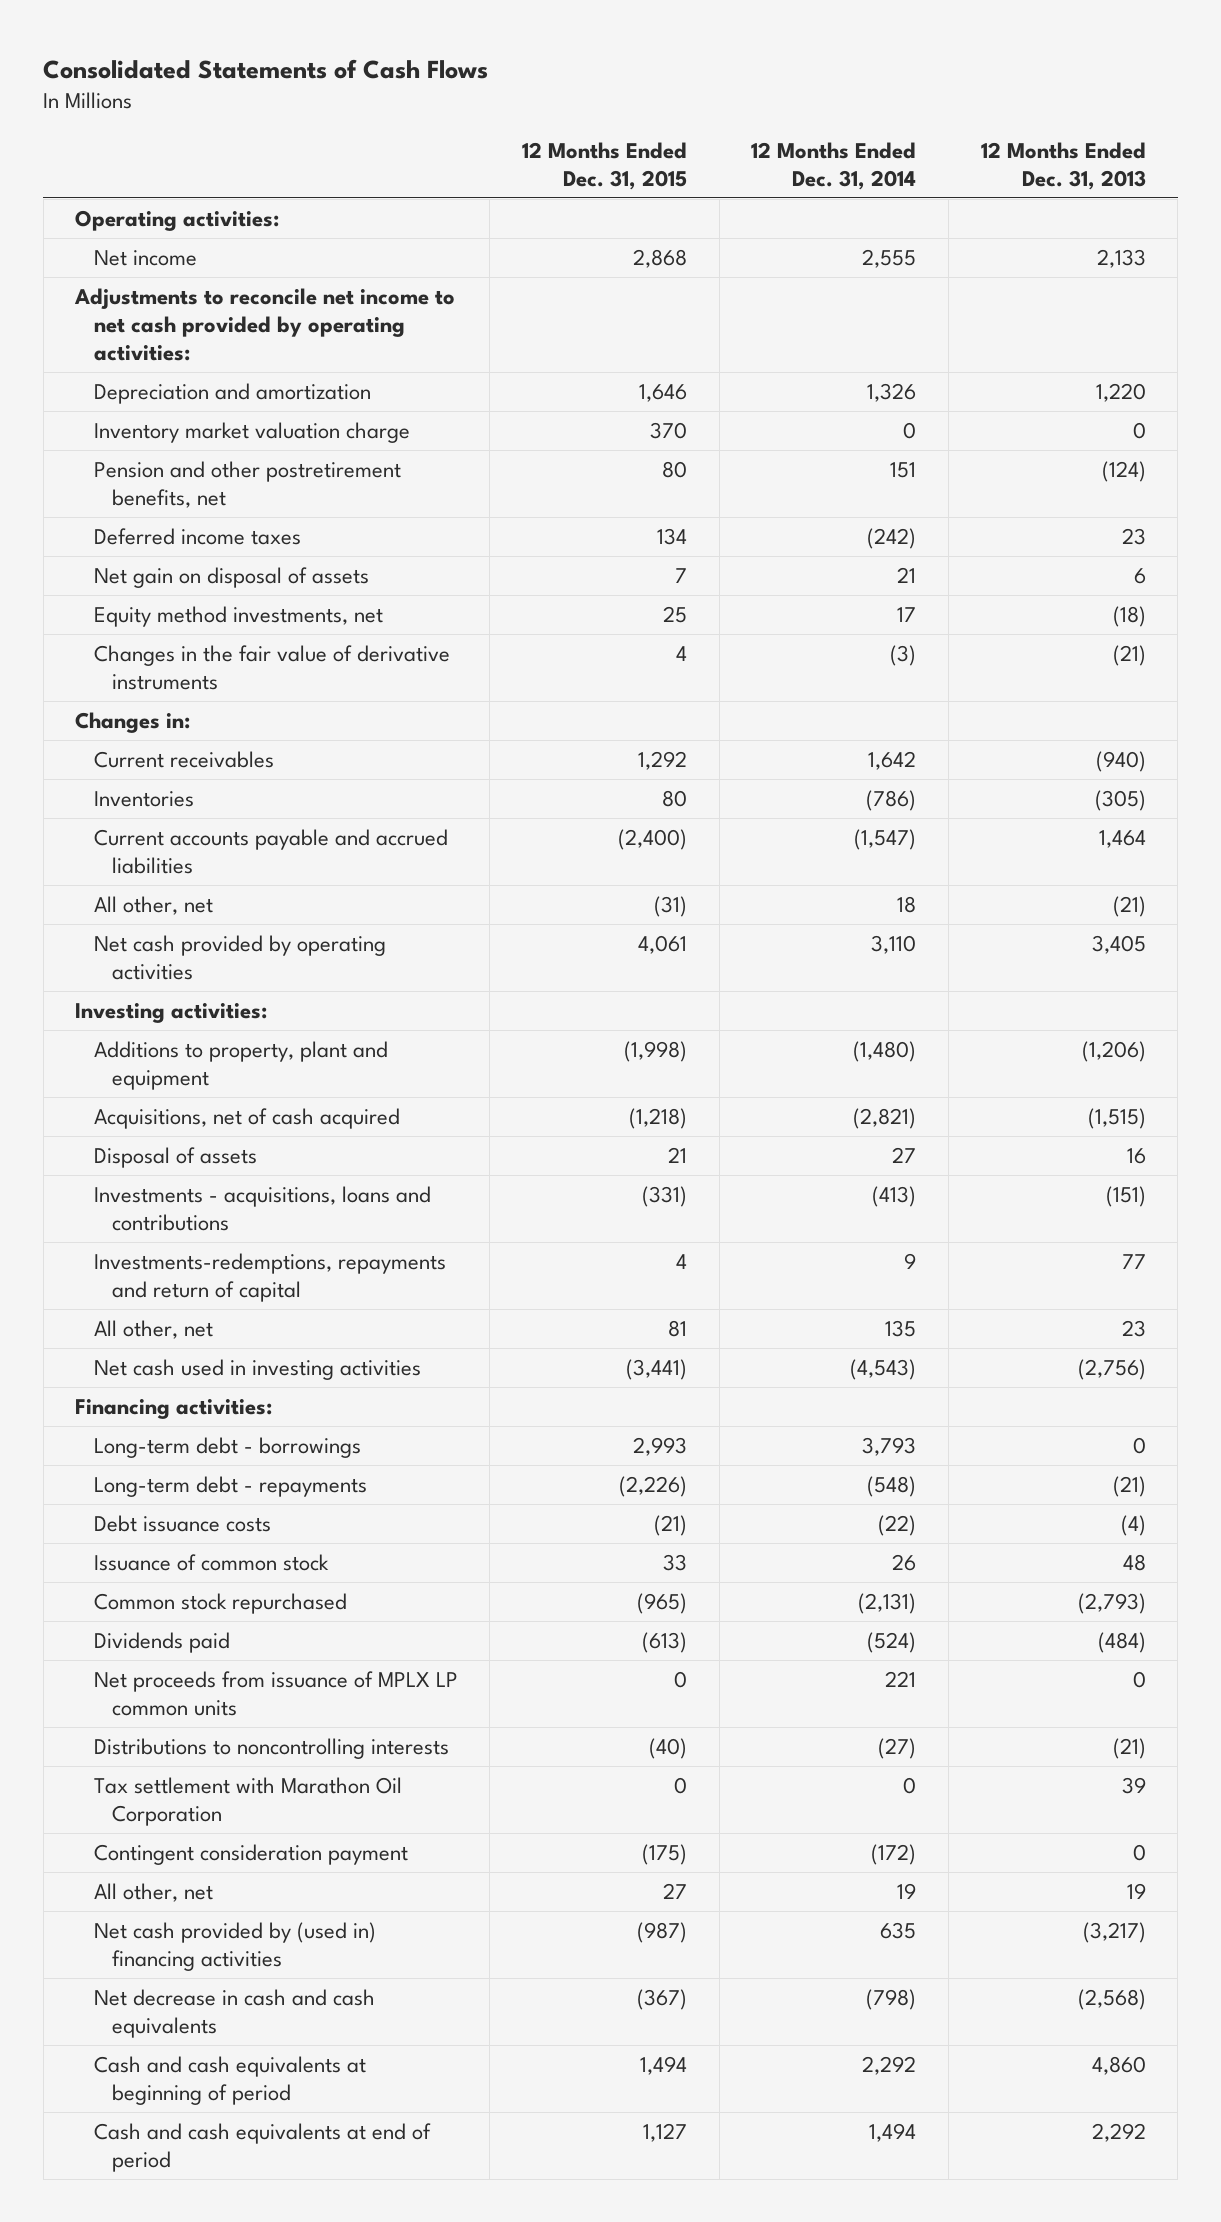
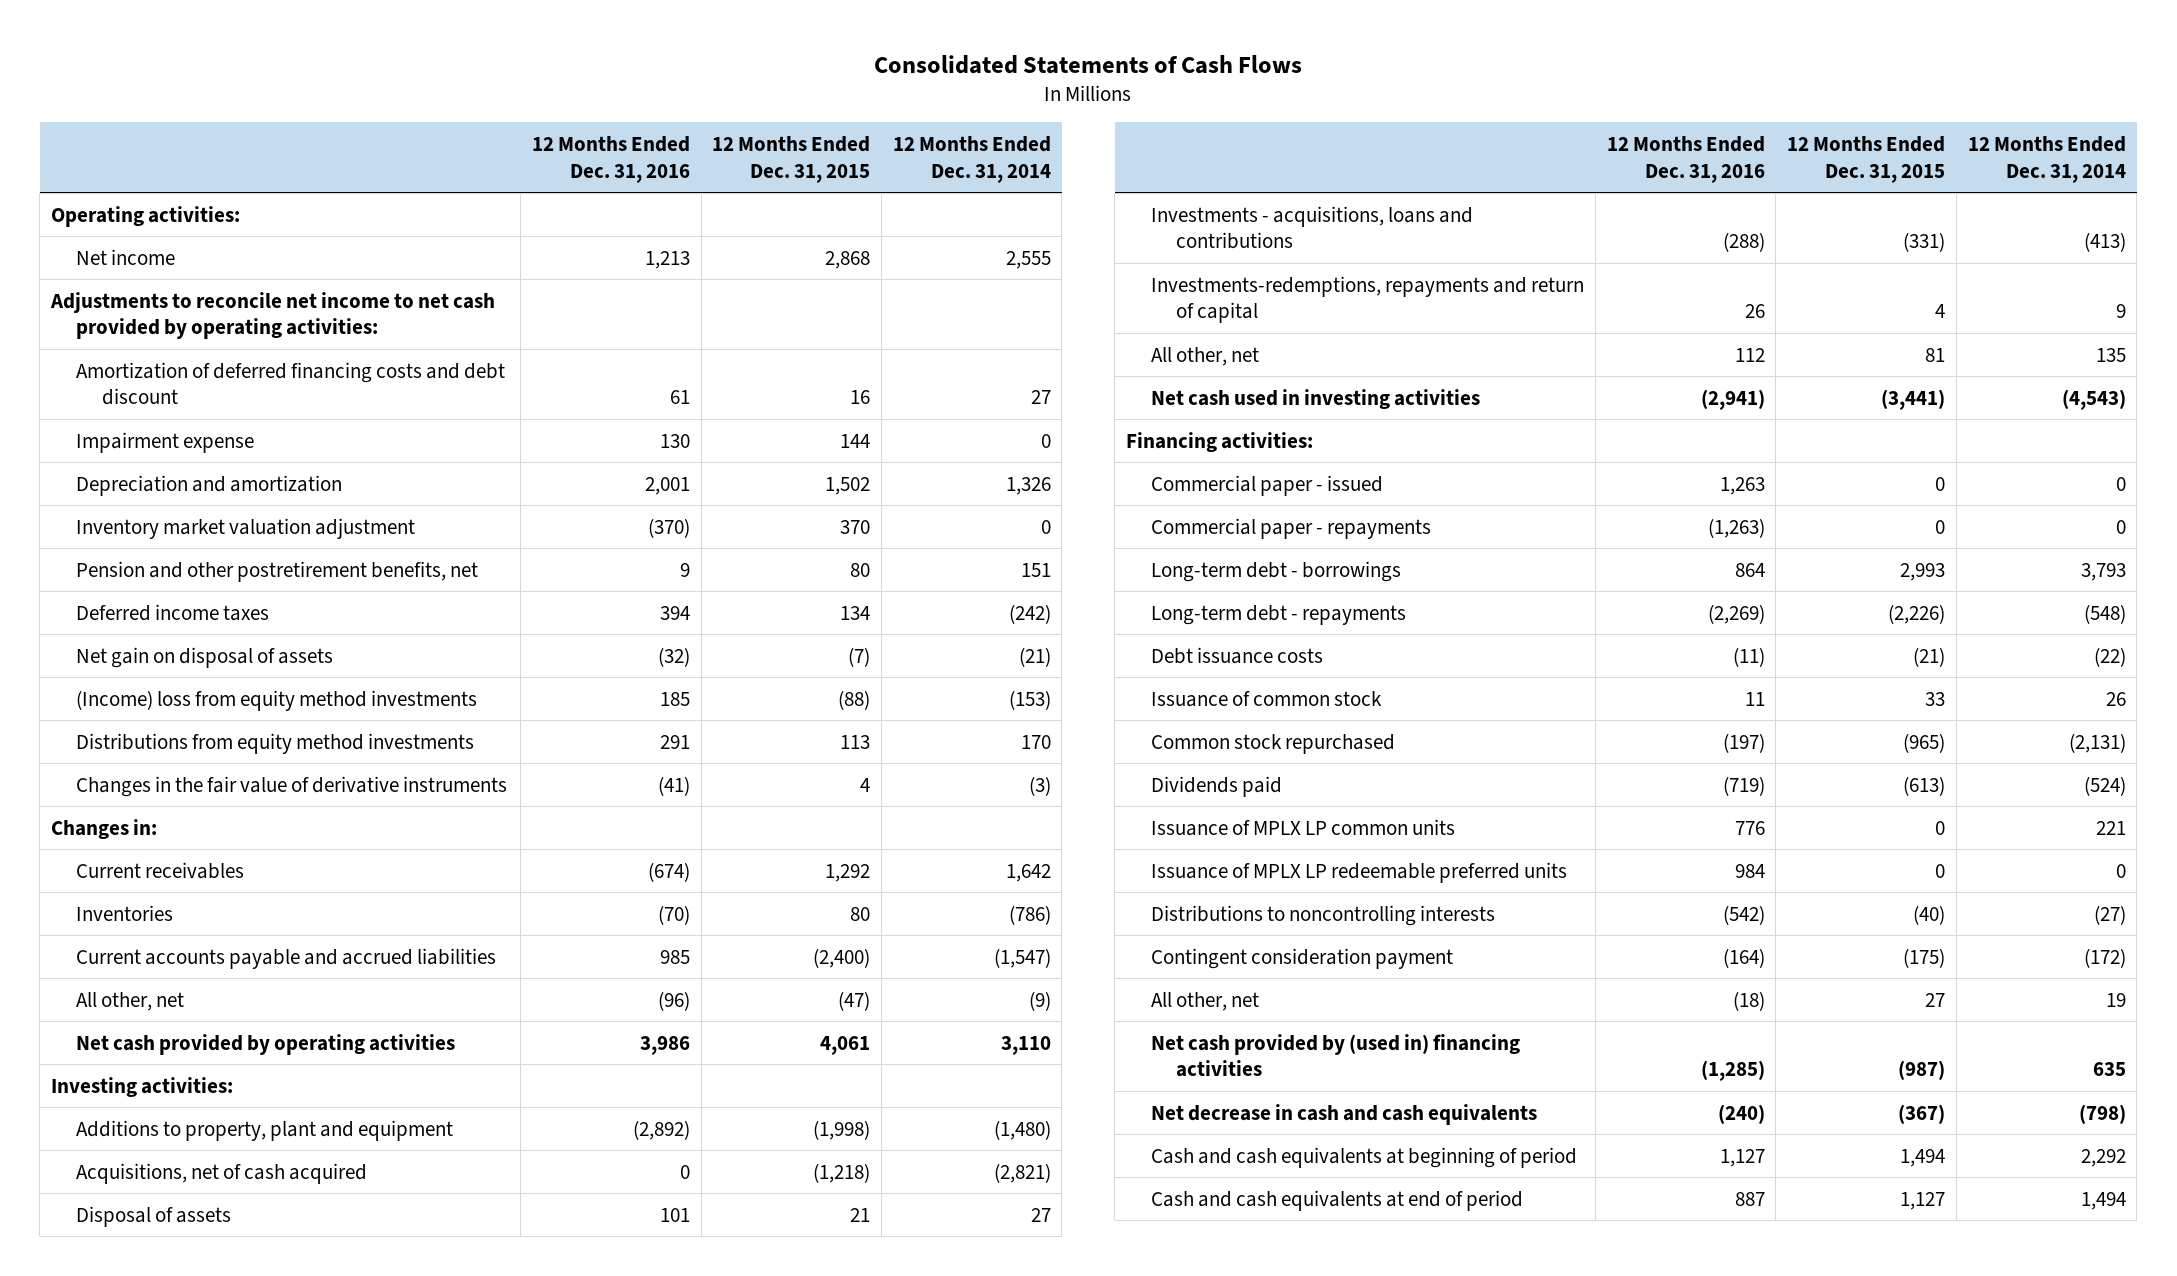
- | 12 Months Ended Dec. 31, 2015 | 12 Months Ended Dec. 31, 2014 | 12 Months Ended Dec. 31, 2013
+ | 12 Months Ended Dec. 31, 2016 | 12 Months Ended Dec. 31, 2015 | 12 Months Ended Dec. 31, 2014
- Depreciation and amortization | 1,646 | 1,326 | 1,220
- Inventory market valuation charge | 370 | 0 | 0
+ Amortization of deferred financing costs and debt discount | 61 | 16 | 27
+ Impairment expense | 130 | 144 | 0
+ Depreciation and amortization | 2,001 | 1,502 | 1,326
+ Inventory market valuation adjustment | (370) | 370 | 0
- Net gain on disposal of assets | 7 | 21 | 6
- Equity method investments, net | 25 | 17 | (18)
+ Net gain on disposal of assets | (32) | (7) | (21)
+ (Income) loss from equity method investments | 185 | (88) | (153)
+ Distributions from equity method investments | 291 | 113 | 170
- All other, net | (31) | 18 | (21)
+ All other, net | (96) | (47) | (9)
+ Commercial paper - issued | 1,263 | 0 | 0
+ Commercial paper - repayments | (1,263) | 0 | 0
- Net proceeds from issuance of MPLX LP common units | 0 | 221 | 0
+ Issuance of MPLX LP common units | 776 | 0 | 221
+ Issuance of MPLX LP redeemable preferred units | 984 | 0 | 0
- Tax settlement with Marathon Oil Corporation | 0 | 0 | 39

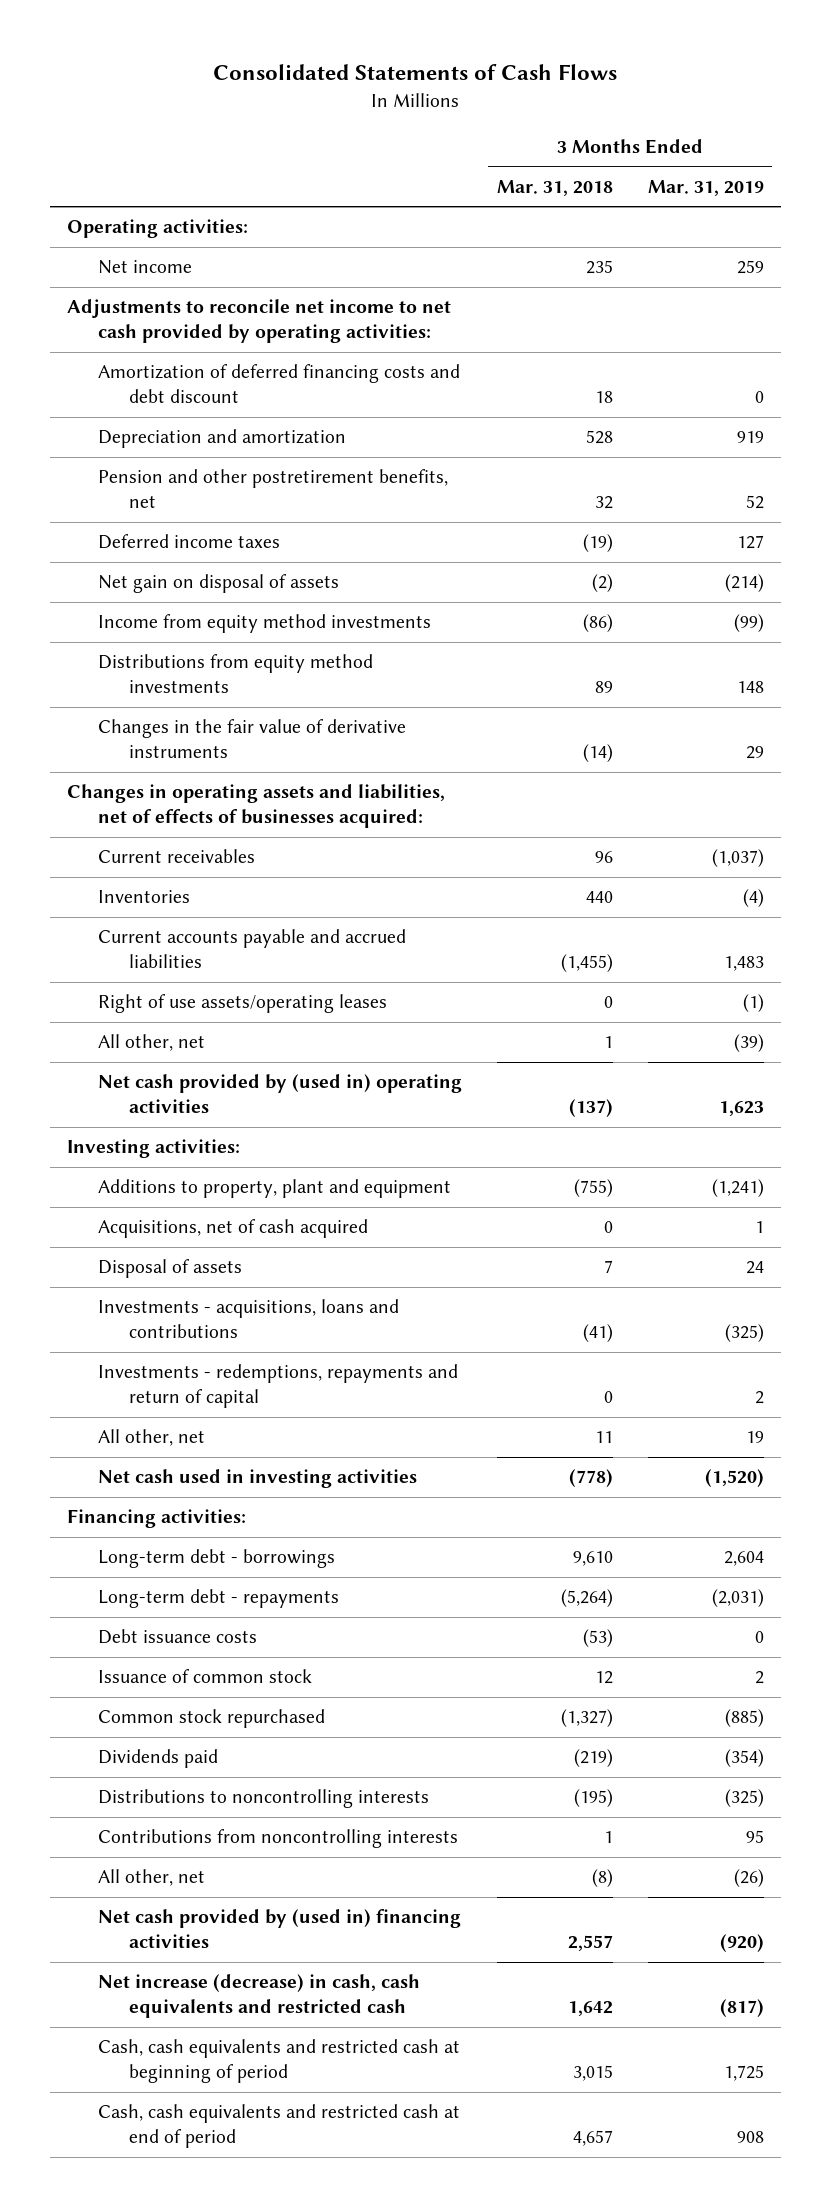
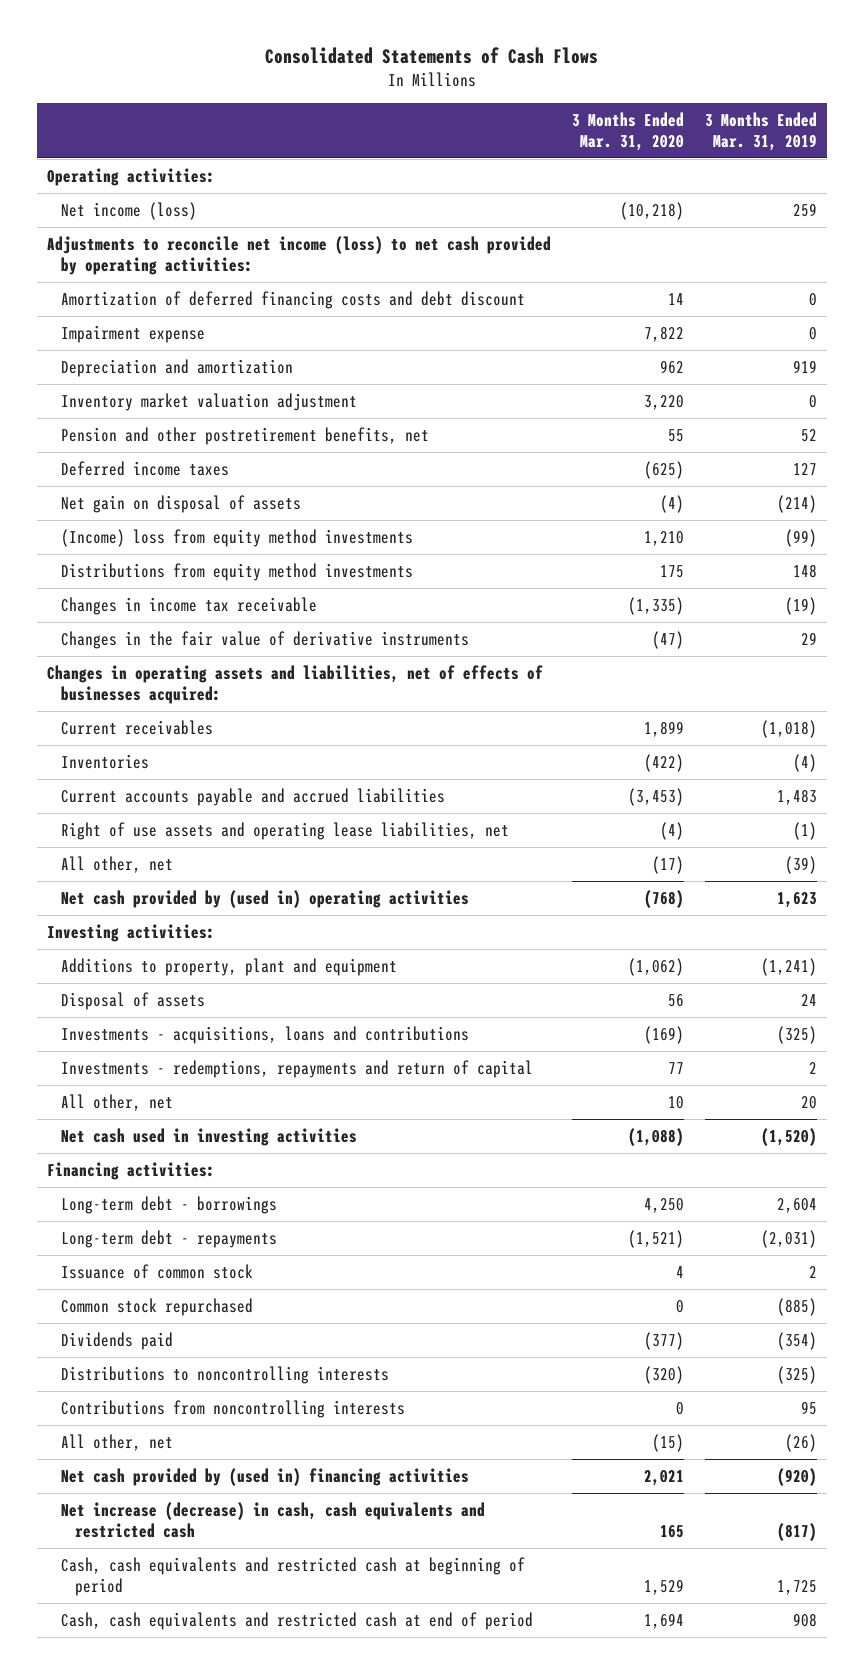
- | 3 Months Ended Mar. 31, 2018 | 3 Months Ended Mar. 31, 2019
+ | 3 Months Ended Mar. 31, 2020 | 3 Months Ended Mar. 31, 2019
- Net income | 235 | 259
- Adjustments to reconcile net income to net cash provided by operating activities:
+ Net income (loss) | (10,218) | 259
+ Adjustments to reconcile net income (loss) to net cash provided by operating activities:
+ Impairment expense | 7,822 | 0
+ Inventory market valuation adjustment | 3,220 | 0
- Income from equity method investments | (86) | (99)
+ (Income) loss from equity method investments | 1,210 | (99)
+ Changes in income tax receivable | (1,335) | (19)
- Current receivables | 96 | (1,037)
+ Current receivables | 1,899 | (1,018)
- Right of use assets/operating leases | 0 | (1)
+ Right of use assets and operating lease liabilities, net | (4) | (1)
- Acquisitions, net of cash acquired | 0 | 1
- All other, net | 11 | 19
+ All other, net | 10 | 20
- Debt issuance costs | (53) | 0

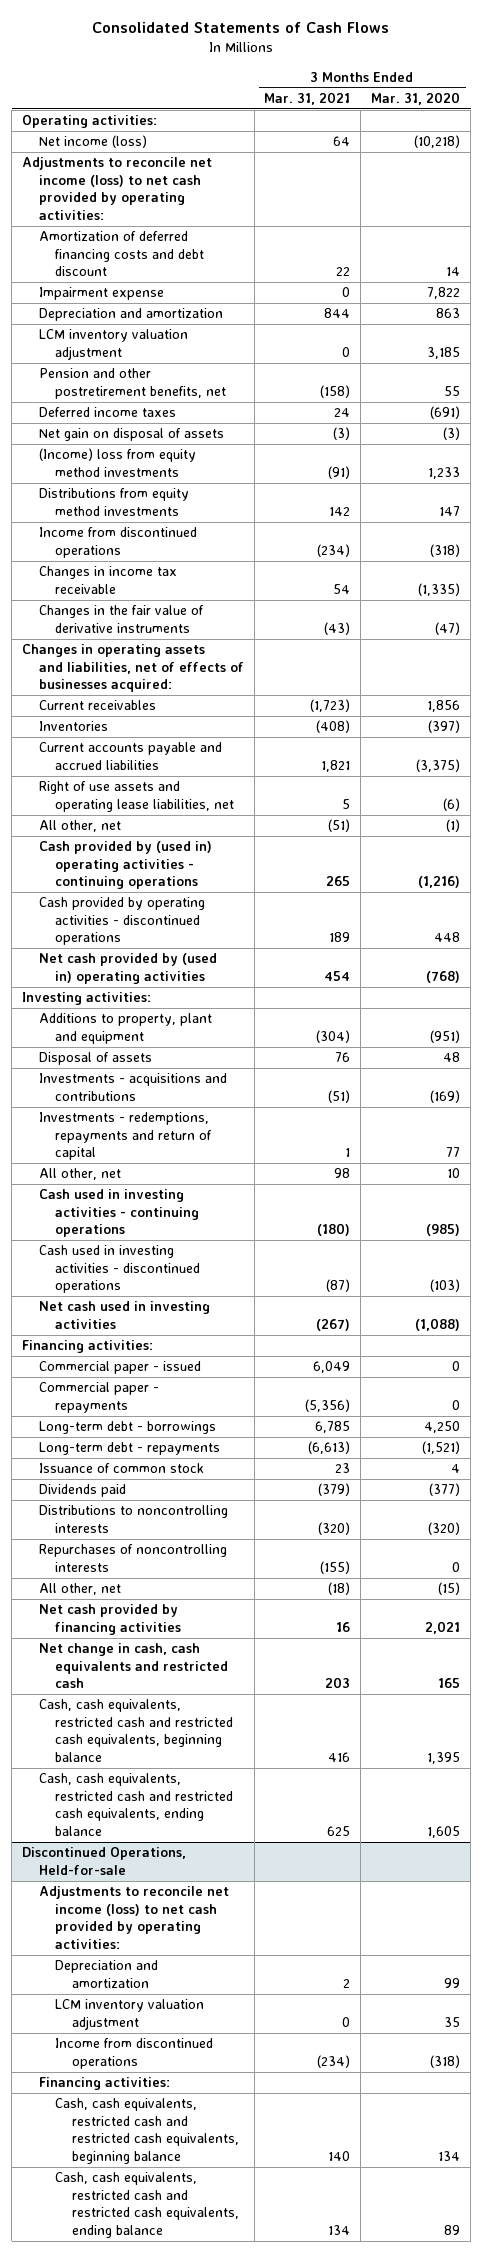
- | 3 Months Ended Mar. 31, 2020 | 3 Months Ended Mar. 31, 2019
+ | 3 Months Ended Mar. 31, 2021 | 3 Months Ended Mar. 31, 2020
- Depreciation and amortization | 962 | 919
- Inventory market valuation adjustment | 3,220 | 0
+ Depreciation and amortization | 844 | 863
+ LCM inventory valuation adjustment | 0 | 3,185
- Deferred income taxes | (625) | 127
- Net gain on disposal of assets | (4) | (214)
- (Income) loss from equity method investments | 1,210 | (99)
- Distributions from equity method investments | 175 | 148
+ Deferred income taxes | 24 | (691)
+ Net gain on disposal of assets | (3) | (3)
+ (Income) loss from equity method investments | (91) | 1,233
+ Distributions from equity method investments | 142 | 147
+ Income from discontinued operations | (234) | (318)
- Current receivables | 1,899 | (1,018)
- Inventories | (422) | (4)
- Current accounts payable and accrued liabilities | (3,453) | 1,483
- Right of use assets and operating lease liabilities, net | (4) | (1)
- All other, net | (17) | (39)
+ Current receivables | (1,723) | 1,856
+ Inventories | (408) | (397)
+ Current accounts payable and accrued liabilities | 1,821 | (3,375)
+ Right of use assets and operating lease liabilities, net | 5 | (6)
+ All other, net | (51) | (1)
+ Cash provided by (used in) operating activities - continuing operations | 265 | (1,216)
+ Cash provided by operating activities - discontinued operations | 189 | 448
- Additions to property, plant and equipment | (1,062) | (1,241)
- Disposal of assets | 56 | 24
- Investments - acquisitions, loans and contributions | (169) | (325)
+ Additions to property, plant and equipment | (304) | (951)
+ Disposal of assets | 76 | 48
+ Investments - acquisitions and contributions | (51) | (169)
+ Cash used in investing activities - continuing operations | (180) | (985)
+ Cash used in investing activities - discontinued operations | (87) | (103)
+ Commercial paper - issued | 6,049 | 0
+ Commercial paper - repayments | (5,356) | 0
- Common stock repurchased | 0 | (885)
- Contributions from noncontrolling interests | 0 | 95
+ Repurchases of noncontrolling interests | (155) | 0
- Net cash provided by (used in) financing activities | 2,021 | (920)
- Net increase (decrease) in cash, cash equivalents and restricted cash | 165 | (817)
- Cash, cash equivalents and restricted cash at beginning of period | 1,529 | 1,725
- Cash, cash equivalents and restricted cash at end of period | 1,694 | 908
+ Net cash provided by financing activities | 16 | 2,021
+ Net change in cash, cash equivalents and restricted cash | 203 | 165
+ Cash, cash equivalents, restricted cash and restricted cash equivalents, beginning balance | 416 | 1,395
+ Cash, cash equivalents, restricted cash and restricted cash equivalents, ending balance | 625 | 1,605
+ Discontinued Operations, Held-for-sale
+ Adjustments to reconcile net income (loss) to net cash provided by operating activities:
+ Depreciation and amortization | 2 | 99
+ LCM inventory valuation adjustment | 0 | 35
+ Income from discontinued operations | (234) | (318)
+ Financing activities:
+ Cash, cash equivalents, restricted cash and restricted cash equivalents, beginning balance | 140 | 134
+ Cash, cash equivalents, restricted cash and restricted cash equivalents, ending balance | 134 | 89

